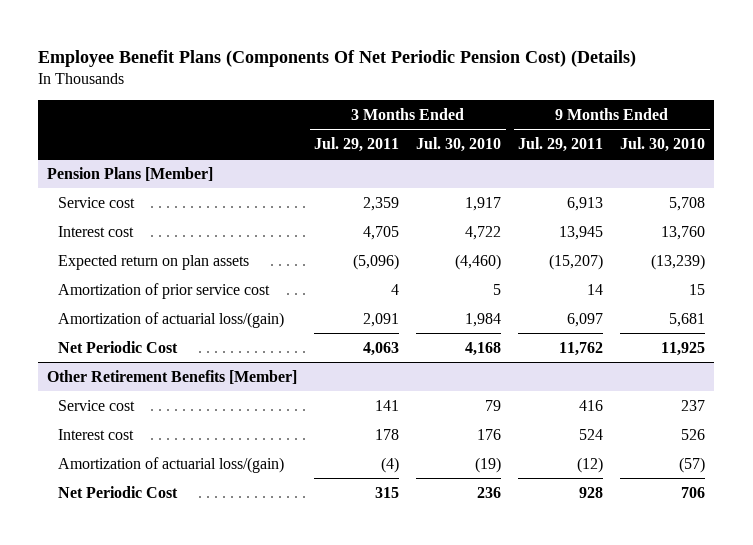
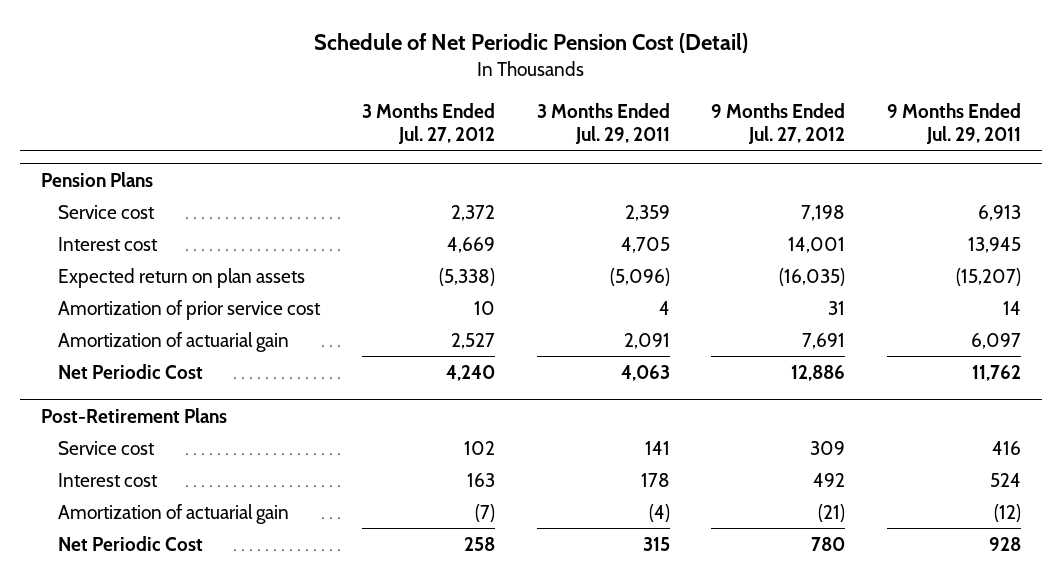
- Employee Benefit Plans (Components Of Net Periodic Pension Cost) (Details)
+ Schedule of Net Periodic Pension Cost (Detail)
- | 3 Months Ended Jul. 29, 2011 | 3 Months Ended Jul. 30, 2010 | 9 Months Ended Jul. 29, 2011 | 9 Months Ended Jul. 30, 2010
+ | 3 Months Ended Jul. 27, 2012 | 3 Months Ended Jul. 29, 2011 | 9 Months Ended Jul. 27, 2012 | 9 Months Ended Jul. 29, 2011
- Pension Plans [Member]
+ Pension Plans
- Amortization of actuarial loss/(gain) | 2,091 | 1,984 | 6,097 | 5,681
+ Amortization of actuarial gain | 2,527 | 2,091 | 7,691 | 6,097
- Other Retirement Benefits [Member]
+ Post-Retirement Plans
- Amortization of actuarial loss/(gain) | (4) | (19) | (12) | (57)
+ Amortization of actuarial gain | (7) | (4) | (21) | (12)

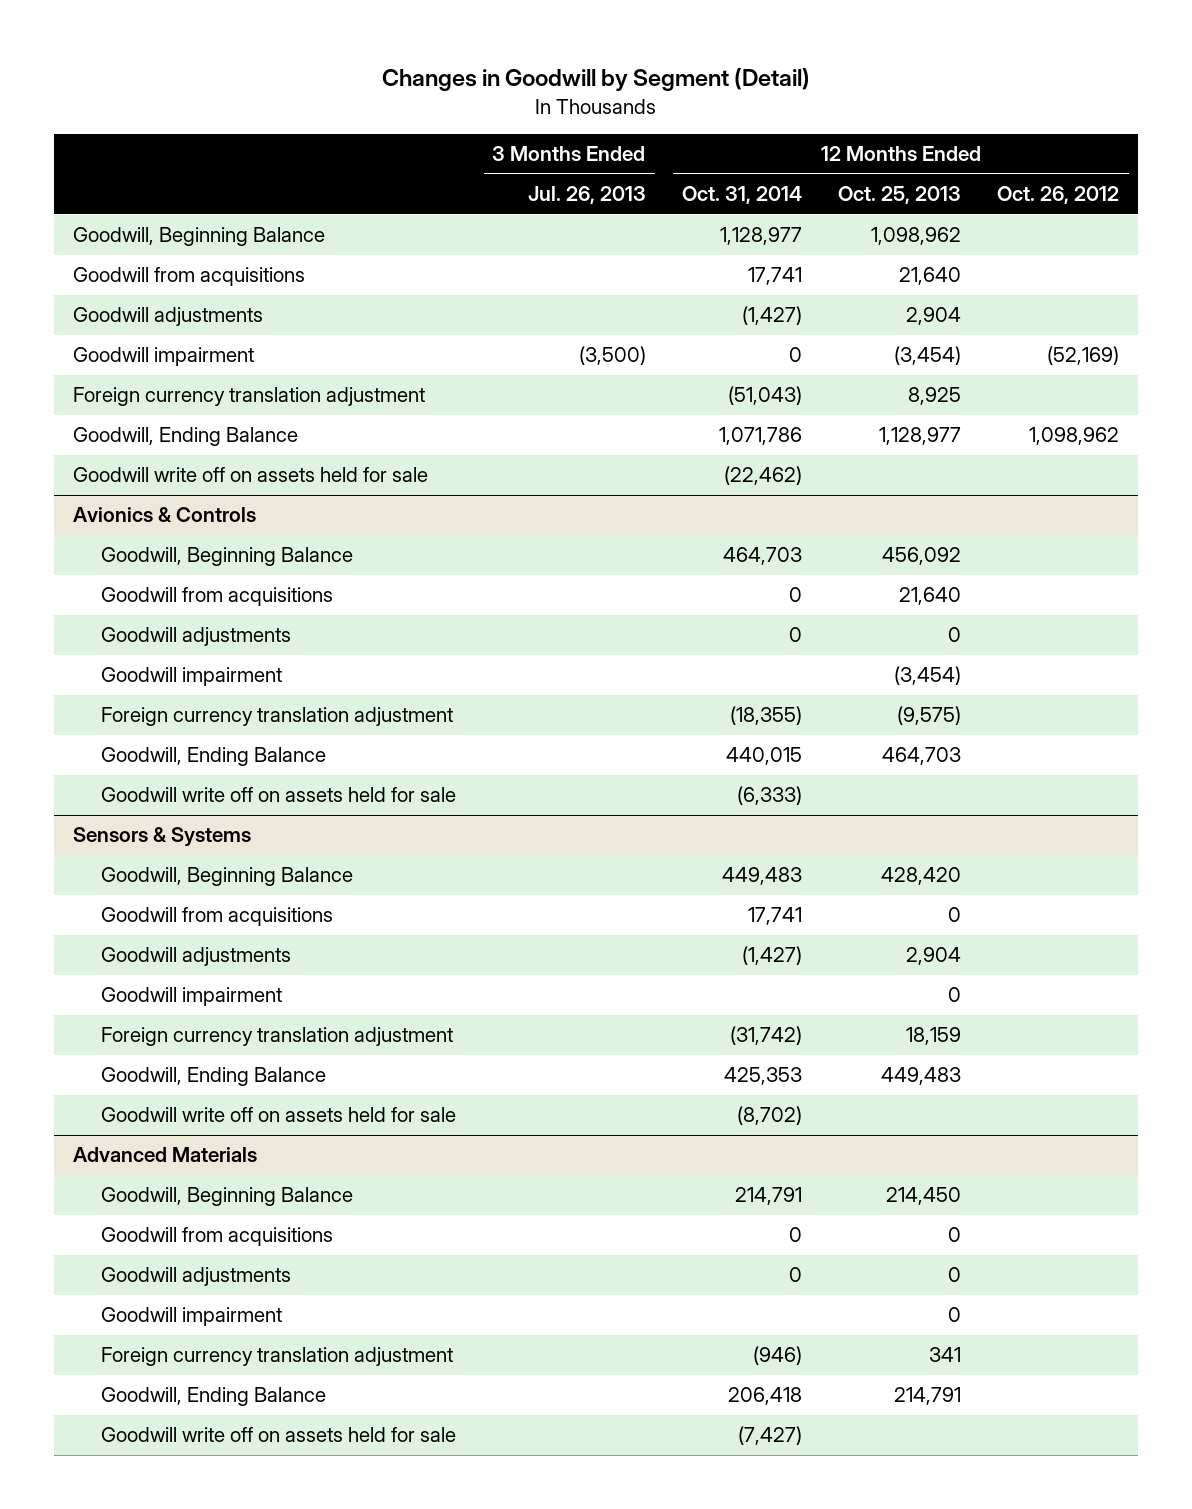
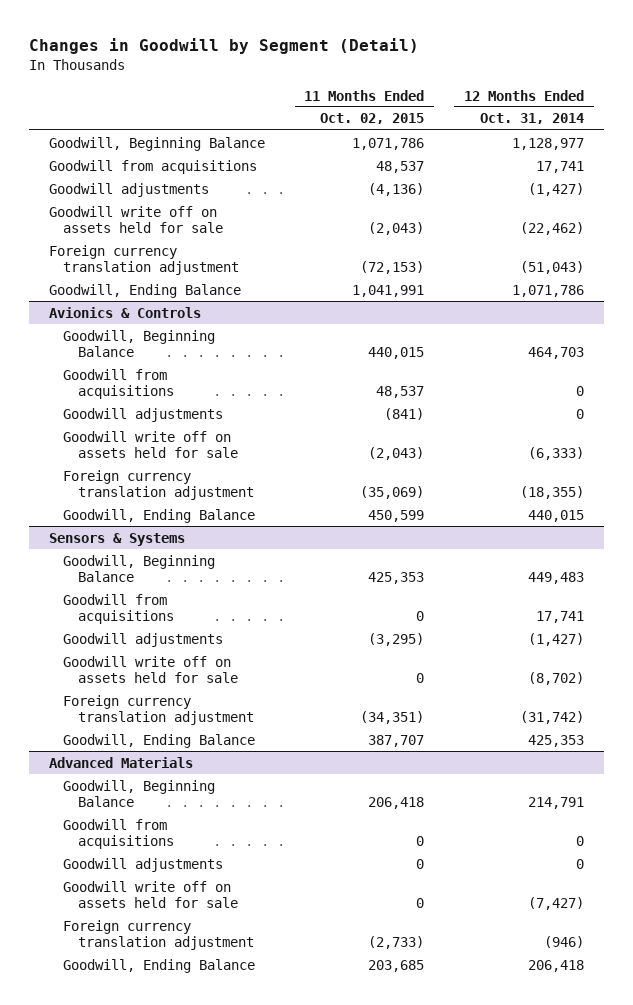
- | 3 Months Ended Jul. 26, 2013 | 12 Months Ended Oct. 31, 2014 | 12 Months Ended Oct. 25, 2013 | 12 Months Ended Oct. 26, 2012
+ | 11 Months Ended Oct. 02, 2015 | 12 Months Ended Oct. 31, 2014
- Goodwill impairment | (3,500) | 0 | (3,454) | (52,169)
moved up: Goodwill write off on assets held for sale | (2,043) | (22,462)
@ Avionics & Controls
- Goodwill impairment | | | (3,454) |
moved up: Goodwill write off on assets held for sale | (2,043) | (6,333)
@ Sensors & Systems
- Goodwill impairment | | | 0 |
moved up: Goodwill write off on assets held for sale | 0 | (8,702)
@ Advanced Materials
- Goodwill impairment | | | 0 |
moved up: Goodwill write off on assets held for sale | 0 | (7,427)

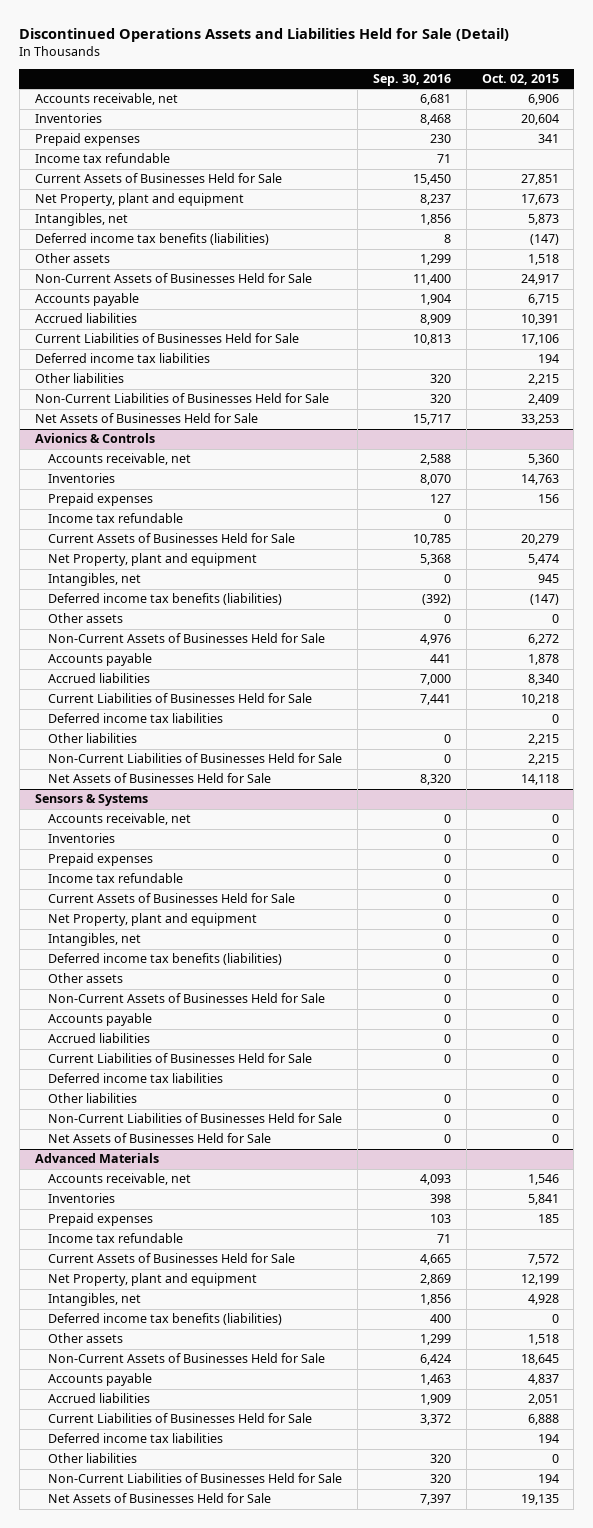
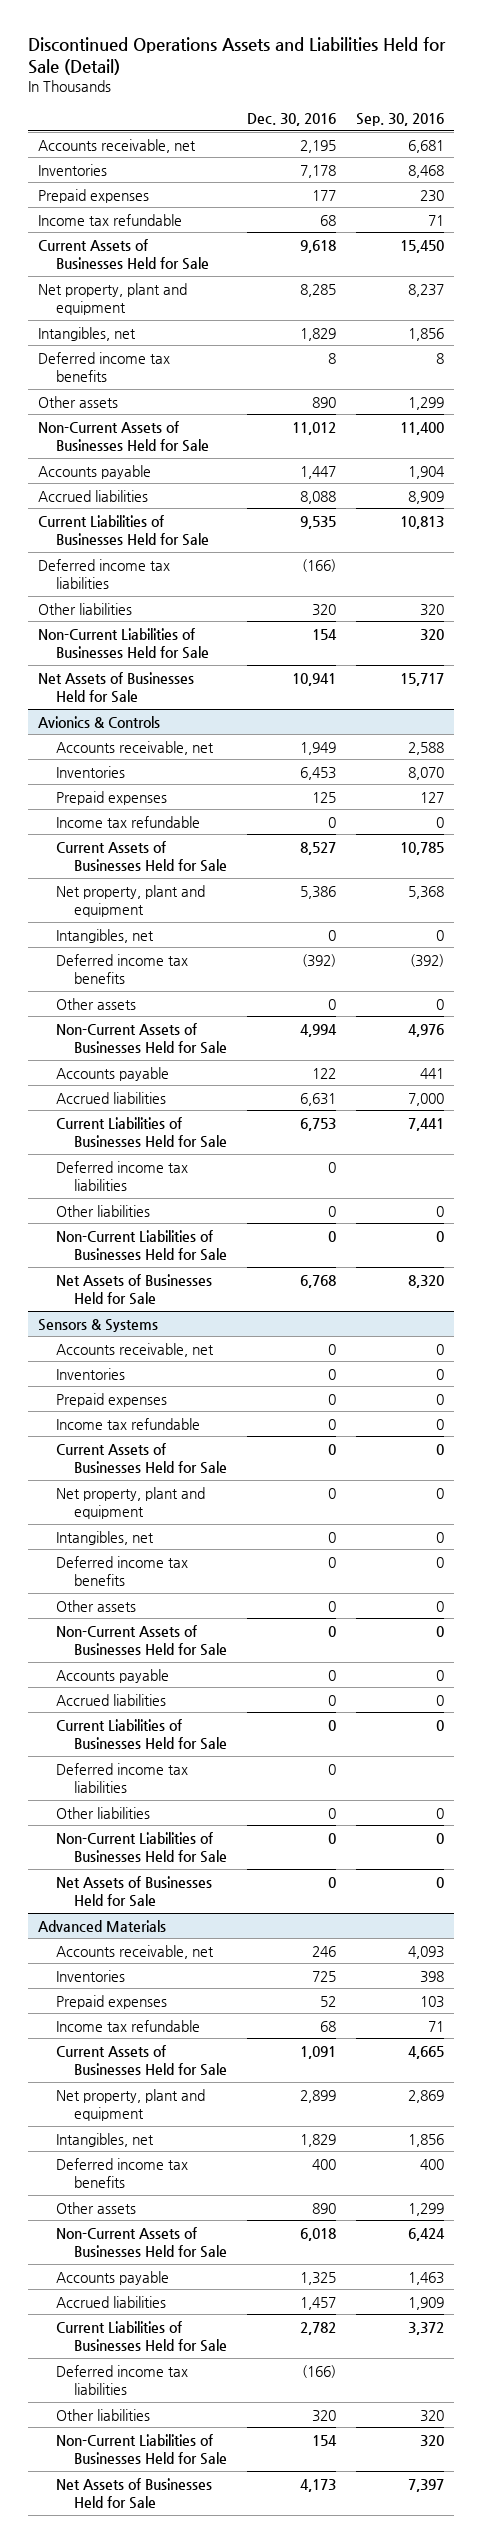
- | Sep. 30, 2016 | Oct. 02, 2015
+ | Dec. 30, 2016 | Sep. 30, 2016
- Net Property, plant and equipment | 8,237 | 17,673
+ Net property, plant and equipment | 8,285 | 8,237
- Deferred income tax benefits (liabilities) | 8 | (147)
+ Deferred income tax benefits | 8 | 8
@ Avionics & Controls
- Net Property, plant and equipment | 5,368 | 5,474
+ Net property, plant and equipment | 5,386 | 5,368
- Deferred income tax benefits (liabilities) | (392) | (147)
+ Deferred income tax benefits | (392) | (392)
@ Sensors & Systems
- Net Property, plant and equipment | 0 | 0
+ Net property, plant and equipment | 0 | 0
- Deferred income tax benefits (liabilities) | 0 | 0
+ Deferred income tax benefits | 0 | 0
@ Advanced Materials
- Net Property, plant and equipment | 2,869 | 12,199
+ Net property, plant and equipment | 2,899 | 2,869
- Deferred income tax benefits (liabilities) | 400 | 0
+ Deferred income tax benefits | 400 | 400

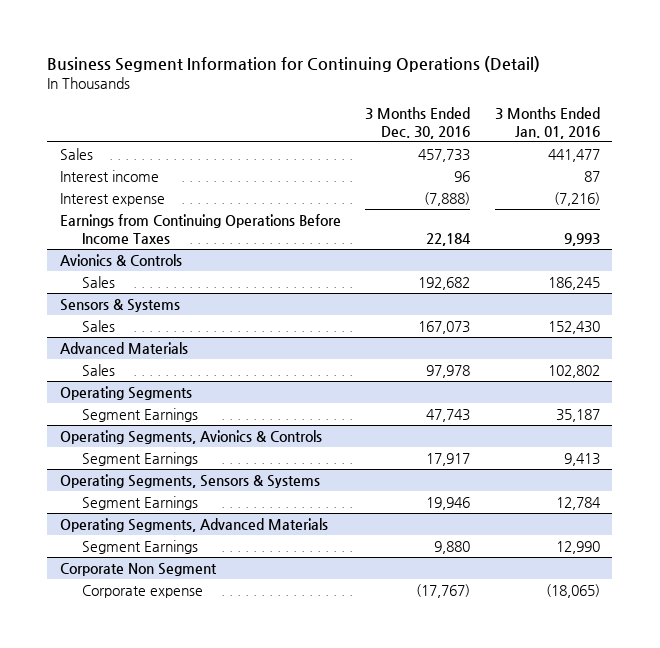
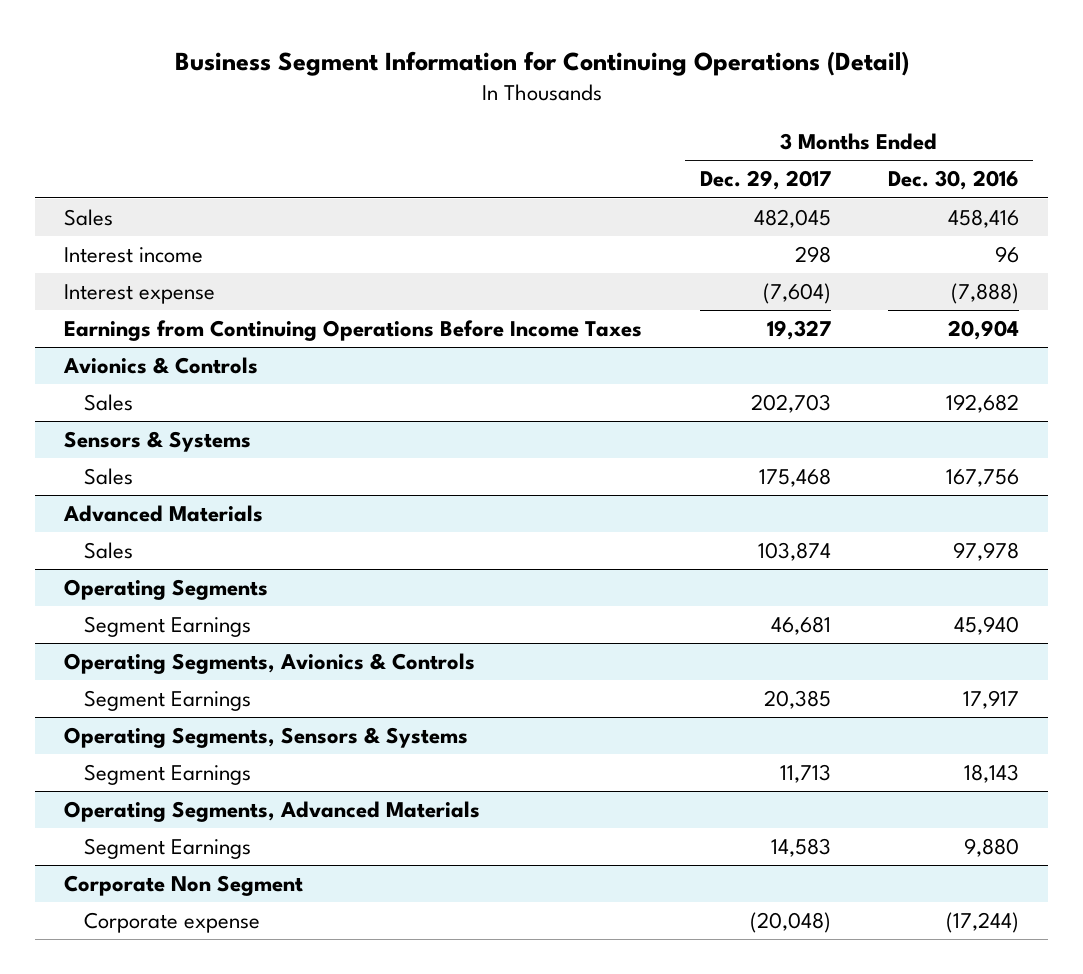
- | 3 Months Ended Dec. 30, 2016 | 3 Months Ended Jan. 01, 2016
+ | 3 Months Ended Dec. 29, 2017 | 3 Months Ended Dec. 30, 2016
- Sales | 457,733 | 441,477
+ Sales | 482,045 | 458,416
- Earnings from Continuing Operations Before Income Taxes | 22,184 | 9,993
+ Earnings from Continuing Operations Before Income Taxes | 19,327 | 20,904
@ Sensors & Systems
- Sales | 167,073 | 152,430
+ Sales | 175,468 | 167,756
@ Operating Segments
- Segment Earnings | 47,743 | 35,187
+ Segment Earnings | 46,681 | 45,940
@ Operating Segments, Sensors & Systems
- Segment Earnings | 19,946 | 12,784
+ Segment Earnings | 11,713 | 18,143
@ Corporate Non Segment
- Corporate expense | (17,767) | (18,065)
+ Corporate expense | (20,048) | (17,244)

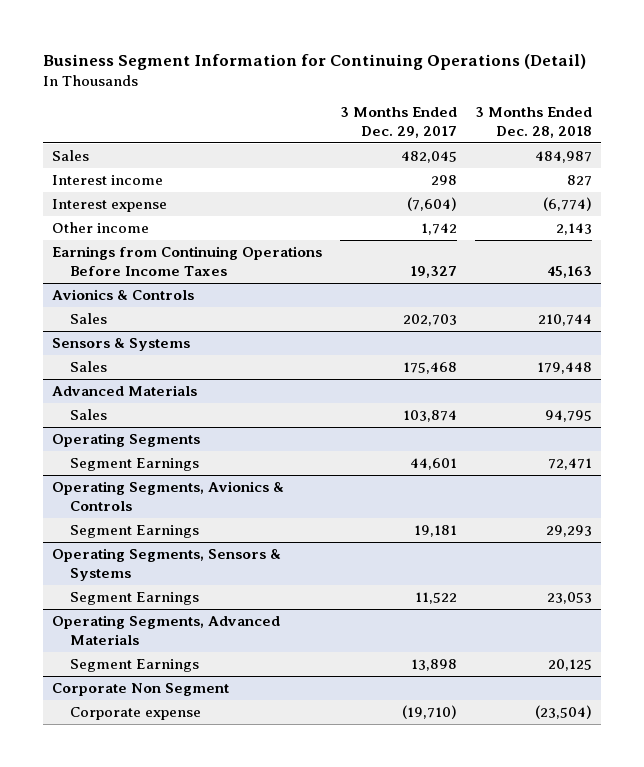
- | 3 Months Ended Dec. 29, 2017 | 3 Months Ended Dec. 30, 2016
+ | 3 Months Ended Dec. 29, 2017 | 3 Months Ended Dec. 28, 2018
+ Other income | 1,742 | 2,143
@ Operating Segments
- Segment Earnings | 46,681 | 45,940
+ Segment Earnings | 44,601 | 72,471
@ Operating Segments, Avionics & Controls
- Segment Earnings | 20,385 | 17,917
+ Segment Earnings | 19,181 | 29,293
@ Operating Segments, Sensors & Systems
- Segment Earnings | 11,713 | 18,143
+ Segment Earnings | 11,522 | 23,053
@ Operating Segments, Advanced Materials
- Segment Earnings | 14,583 | 9,880
+ Segment Earnings | 13,898 | 20,125
@ Corporate Non Segment
- Corporate expense | (20,048) | (17,244)
+ Corporate expense | (19,710) | (23,504)

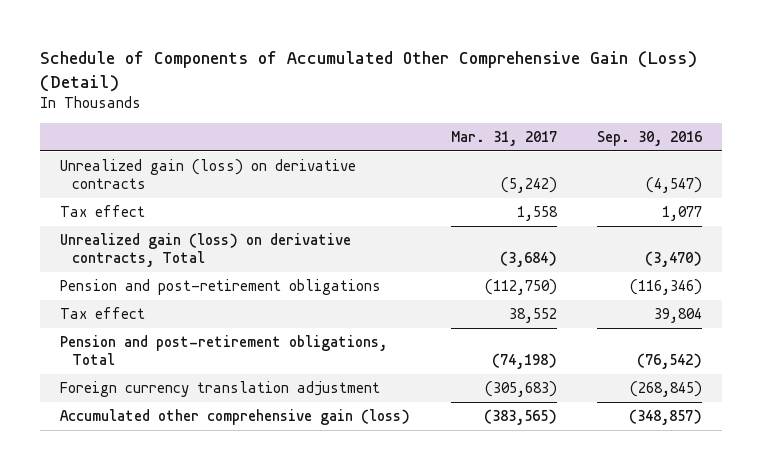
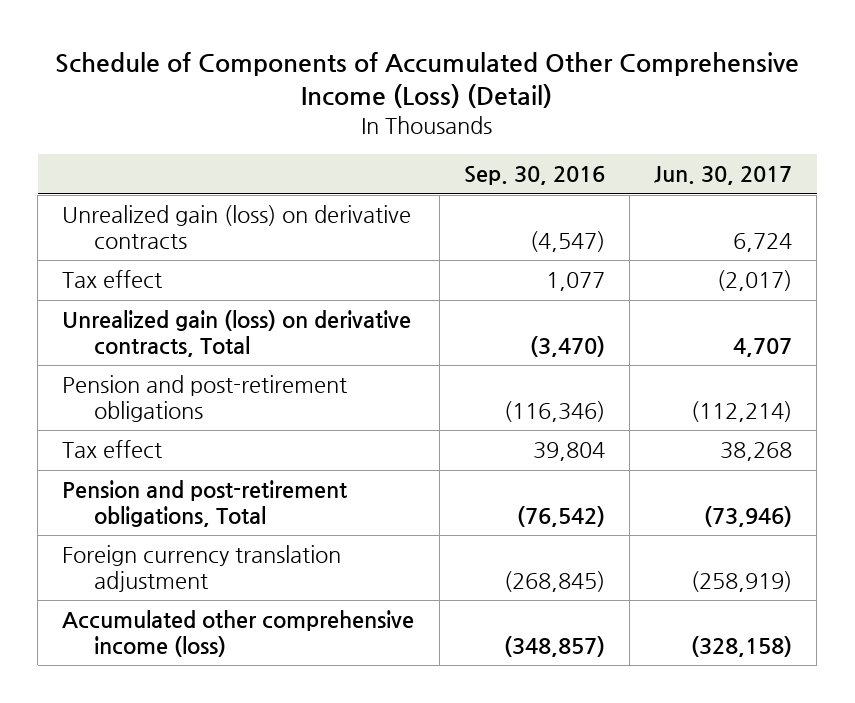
- Schedule of Components of Accumulated Other Comprehensive Gain (Loss) (Detail)
+ Schedule of Components of Accumulated Other Comprehensive Income (Loss) (Detail)
- | Mar. 31, 2017 | Sep. 30, 2016
+ | Sep. 30, 2016 | Jun. 30, 2017
- Accumulated other comprehensive gain (loss) | (383,565) | (348,857)
+ Accumulated other comprehensive income (loss) | (348,857) | (328,158)

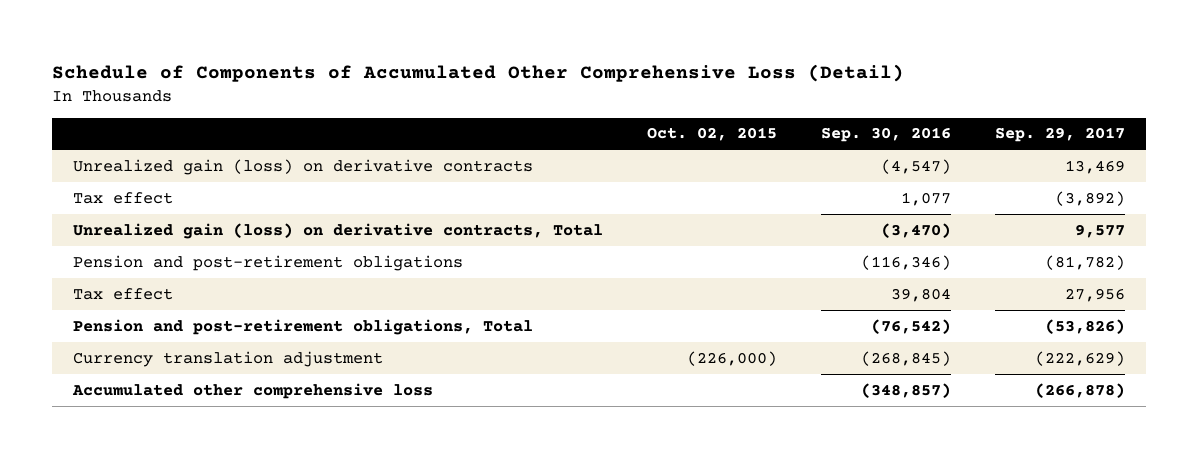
- Schedule of Components of Accumulated Other Comprehensive Income (Loss) (Detail)
+ Schedule of Components of Accumulated Other Comprehensive Loss (Detail)
- | Sep. 30, 2016 | Jun. 30, 2017
+ | Oct. 02, 2015 | Sep. 30, 2016 | Sep. 29, 2017
- Foreign currency translation adjustment | (268,845) | (258,919)
- Accumulated other comprehensive income (loss) | (348,857) | (328,158)
+ Currency translation adjustment | (226,000) | (268,845) | (222,629)
+ Accumulated other comprehensive loss | | (348,857) | (266,878)

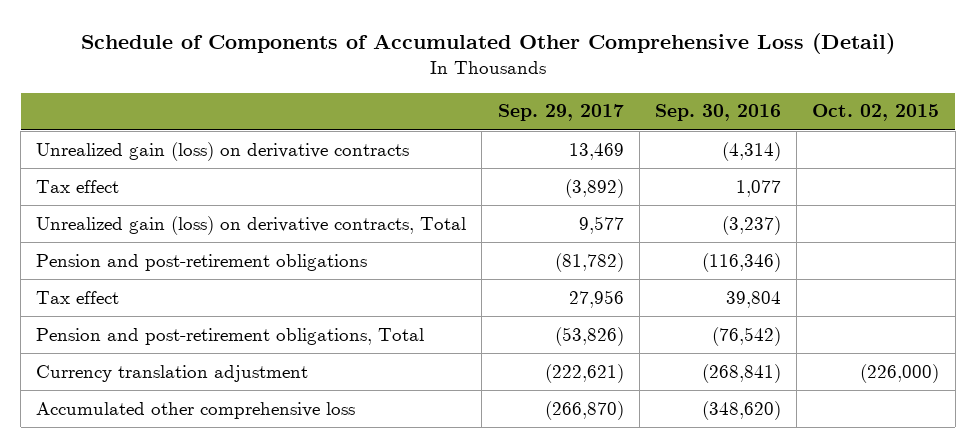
- | Oct. 02, 2015 | Sep. 30, 2016 | Sep. 29, 2017
+ | Sep. 29, 2017 | Sep. 30, 2016 | Oct. 02, 2015
- Unrealized gain (loss) on derivative contracts | | (4,547) | 13,469
+ Unrealized gain (loss) on derivative contracts | 13,469 | (4,314) |
- Unrealized gain (loss) on derivative contracts, Total | | (3,470) | 9,577
+ Unrealized gain (loss) on derivative contracts, Total | 9,577 | (3,237) |
- Currency translation adjustment | (226,000) | (268,845) | (222,629)
- Accumulated other comprehensive loss | | (348,857) | (266,878)
+ Currency translation adjustment | (222,621) | (268,841) | (226,000)
+ Accumulated other comprehensive loss | (266,870) | (348,620) |

